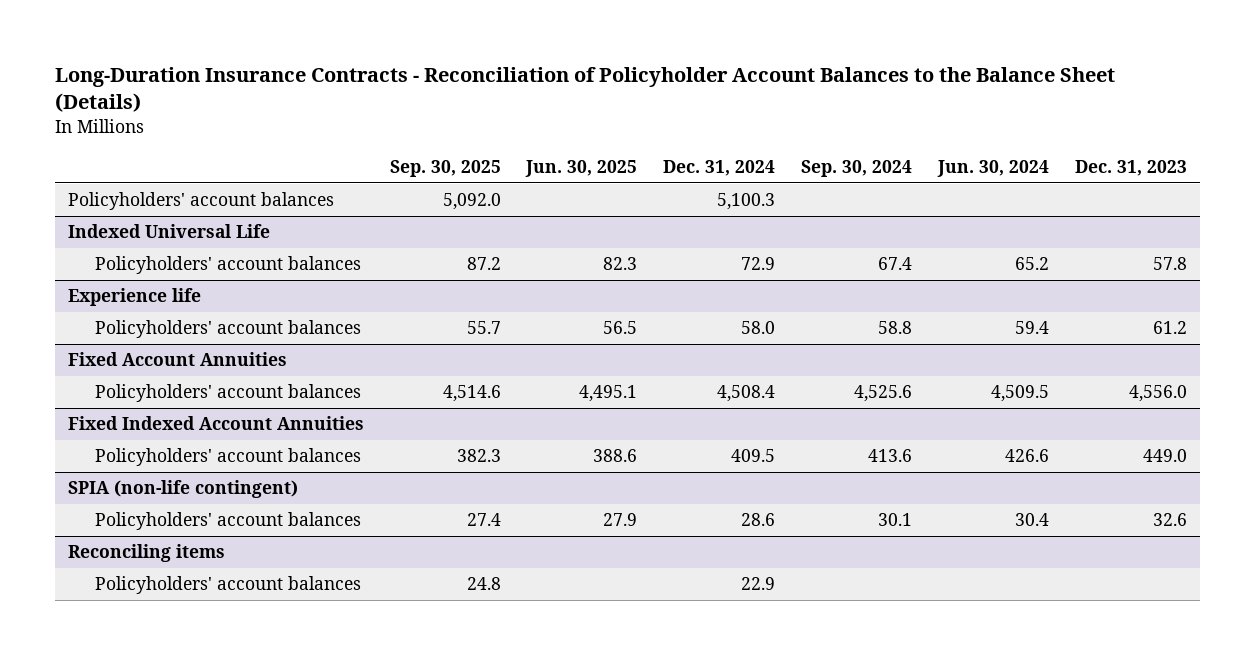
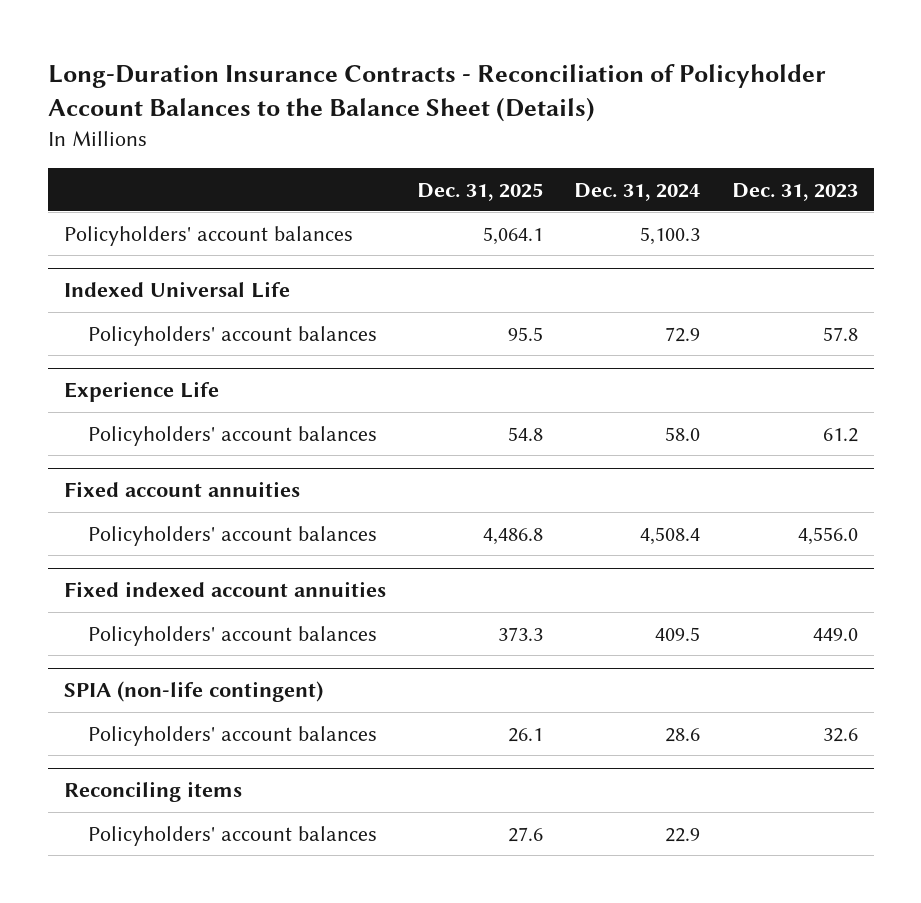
- | Sep. 30, 2025 | Jun. 30, 2025 | Dec. 31, 2024 | Sep. 30, 2024 | Jun. 30, 2024 | Dec. 31, 2023
+ | Dec. 31, 2025 | Dec. 31, 2024 | Dec. 31, 2023
- Experience life
+ Experience Life
- Fixed Account Annuities
+ Fixed account annuities
- Fixed Indexed Account Annuities
+ Fixed indexed account annuities

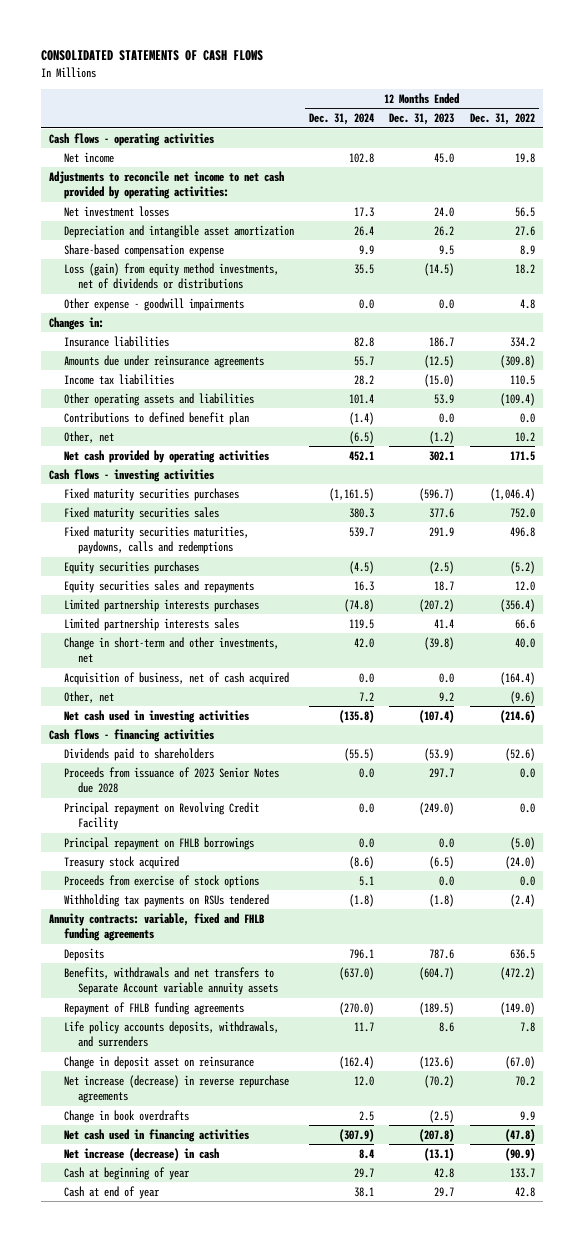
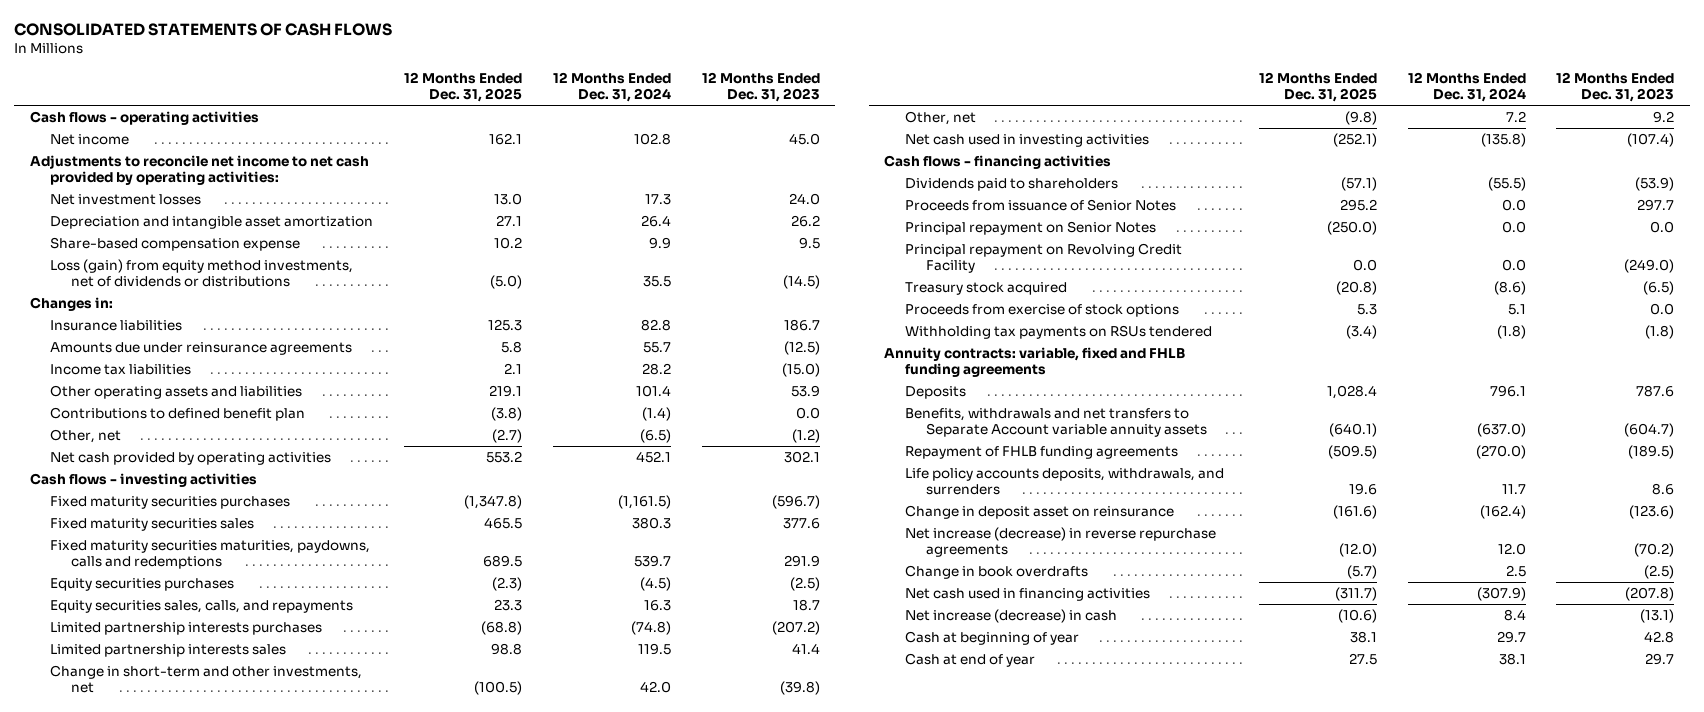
- | 12 Months Ended Dec. 31, 2024 | 12 Months Ended Dec. 31, 2023 | 12 Months Ended Dec. 31, 2022
+ | 12 Months Ended Dec. 31, 2025 | 12 Months Ended Dec. 31, 2024 | 12 Months Ended Dec. 31, 2023
- Other expense - goodwill impairments | 0.0 | 0.0 | 4.8
- Equity securities sales and repayments | 16.3 | 18.7 | 12.0
+ Equity securities sales, calls, and repayments | 23.3 | 16.3 | 18.7
- Acquisition of business, net of cash acquired | 0.0 | 0.0 | (164.4)
- Proceeds from issuance of 2023 Senior Notes due 2028 | 0.0 | 297.7 | 0.0
+ Proceeds from issuance of Senior Notes | 295.2 | 0.0 | 297.7
+ Principal repayment on Senior Notes | (250.0) | 0.0 | 0.0
- Principal repayment on FHLB borrowings | 0.0 | 0.0 | (5.0)

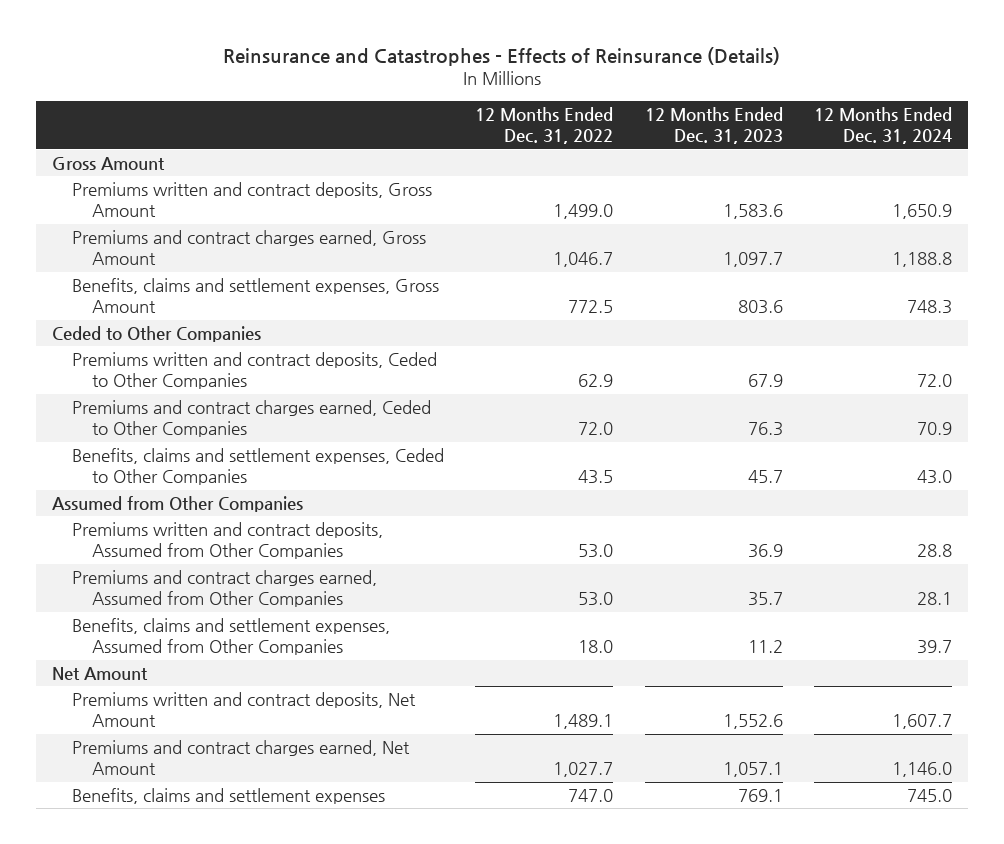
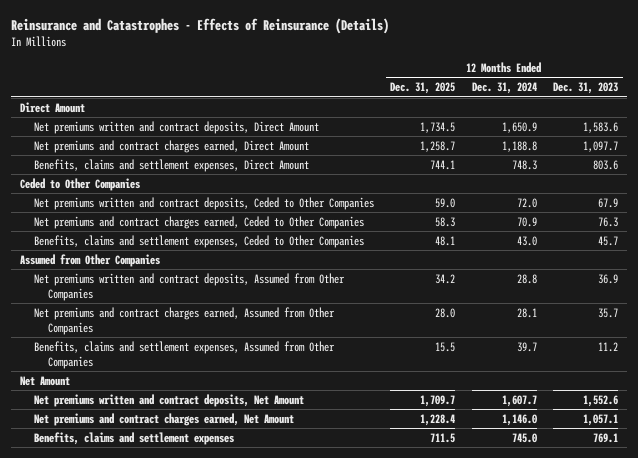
- | 12 Months Ended Dec. 31, 2022 | 12 Months Ended Dec. 31, 2023 | 12 Months Ended Dec. 31, 2024
+ | 12 Months Ended Dec. 31, 2025 | 12 Months Ended Dec. 31, 2024 | 12 Months Ended Dec. 31, 2023
- Gross Amount
- Premiums written and contract deposits, Gross Amount | 1,499.0 | 1,583.6 | 1,650.9
- Premiums and contract charges earned, Gross Amount | 1,046.7 | 1,097.7 | 1,188.8
- Benefits, claims and settlement expenses, Gross Amount | 772.5 | 803.6 | 748.3
+ Direct Amount
+ Net premiums written and contract deposits, Direct Amount | 1,734.5 | 1,650.9 | 1,583.6
+ Net premiums and contract charges earned, Direct Amount | 1,258.7 | 1,188.8 | 1,097.7
+ Benefits, claims and settlement expenses, Direct Amount | 744.1 | 748.3 | 803.6
- Premiums written and contract deposits, Ceded to Other Companies | 62.9 | 67.9 | 72.0
- Premiums and contract charges earned, Ceded to Other Companies | 72.0 | 76.3 | 70.9
+ Net premiums written and contract deposits, Ceded to Other Companies | 59.0 | 72.0 | 67.9
+ Net premiums and contract charges earned, Ceded to Other Companies | 58.3 | 70.9 | 76.3
- Premiums written and contract deposits, Assumed from Other Companies | 53.0 | 36.9 | 28.8
- Premiums and contract charges earned, Assumed from Other Companies | 53.0 | 35.7 | 28.1
+ Net premiums written and contract deposits, Assumed from Other Companies | 34.2 | 28.8 | 36.9
+ Net premiums and contract charges earned, Assumed from Other Companies | 28.0 | 28.1 | 35.7
- Premiums written and contract deposits, Net Amount | 1,489.1 | 1,552.6 | 1,607.7
- Premiums and contract charges earned, Net Amount | 1,027.7 | 1,057.1 | 1,146.0
+ Net premiums written and contract deposits, Net Amount | 1,709.7 | 1,607.7 | 1,552.6
+ Net premiums and contract charges earned, Net Amount | 1,228.4 | 1,146.0 | 1,057.1

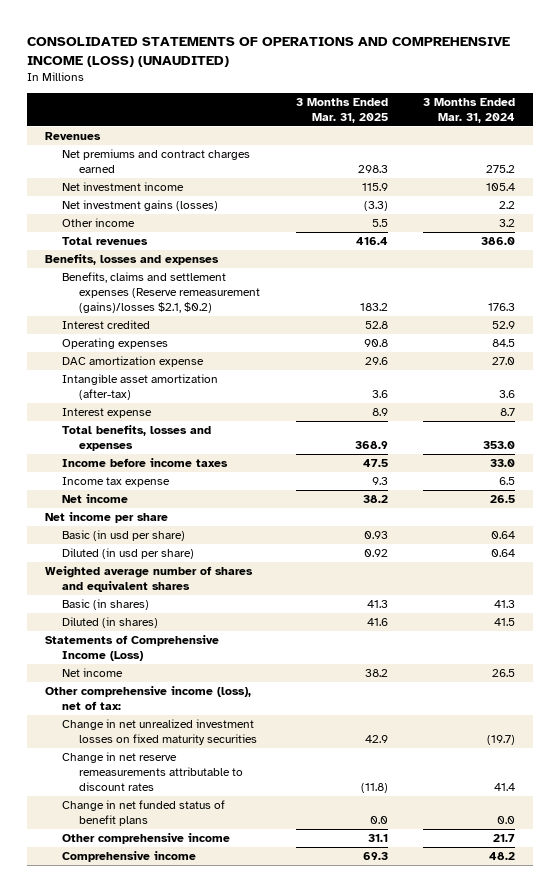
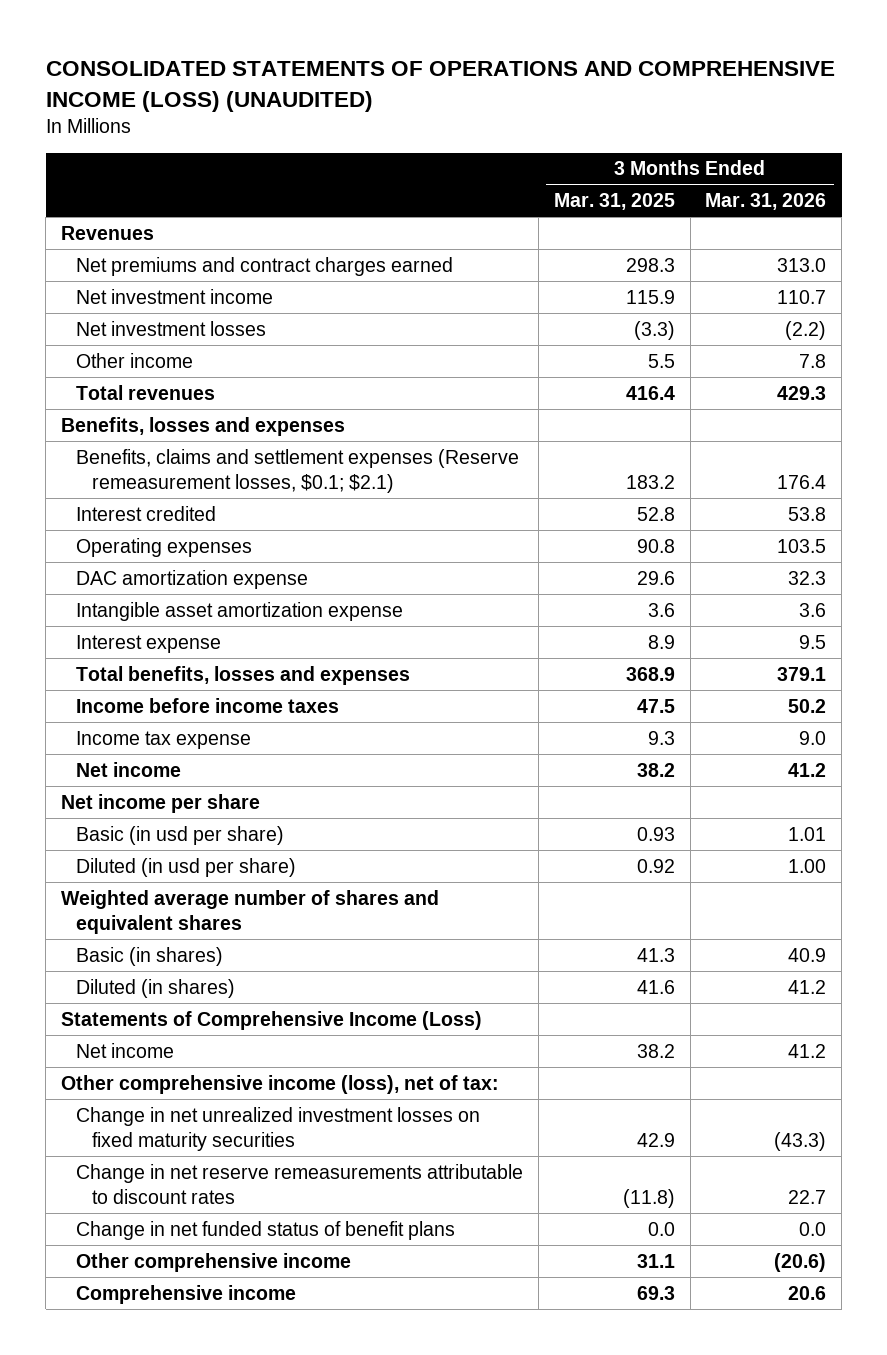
- | 3 Months Ended Mar. 31, 2025 | 3 Months Ended Mar. 31, 2024
+ | 3 Months Ended Mar. 31, 2025 | 3 Months Ended Mar. 31, 2026
- Net investment gains (losses) | (3.3) | 2.2
+ Net investment losses | (3.3) | (2.2)
- Benefits, claims and settlement expenses (Reserve remeasurement (gains)/losses $2.1, $0.2) | 183.2 | 176.3
+ Benefits, claims and settlement expenses (Reserve remeasurement losses, $0.1; $2.1) | 183.2 | 176.4
- Intangible asset amortization (after-tax) | 3.6 | 3.6
+ Intangible asset amortization expense | 3.6 | 3.6

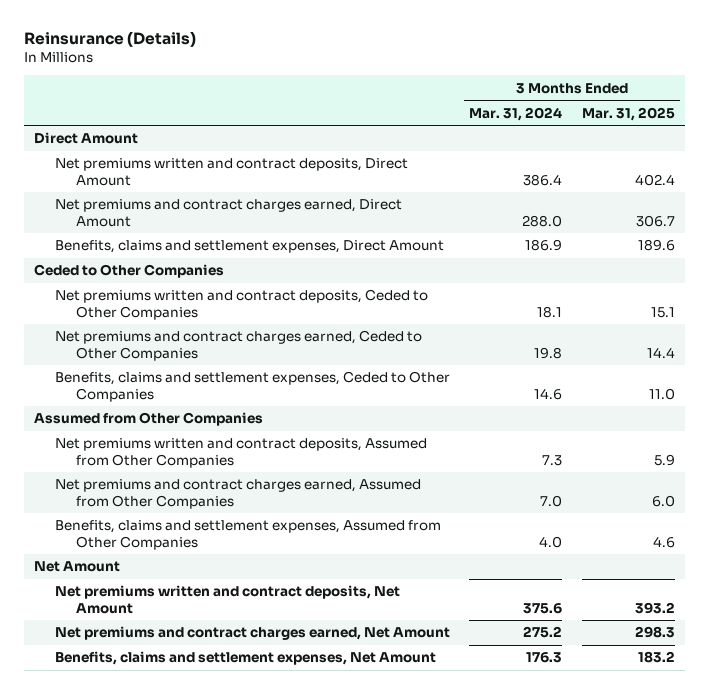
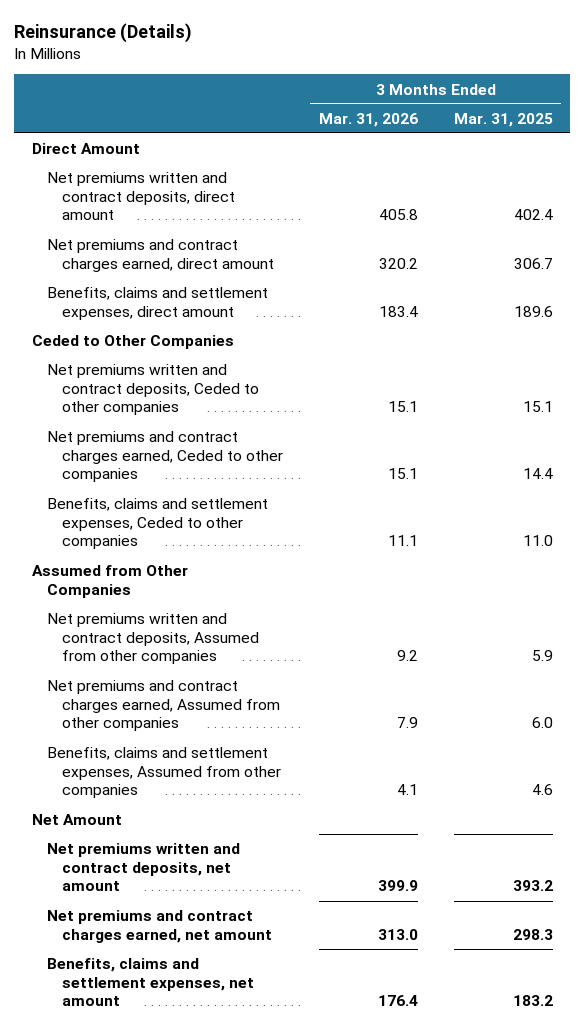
- | 3 Months Ended Mar. 31, 2024 | 3 Months Ended Mar. 31, 2025
+ | 3 Months Ended Mar. 31, 2026 | 3 Months Ended Mar. 31, 2025
- Net premiums written and contract deposits, Direct Amount | 386.4 | 402.4
- Net premiums and contract charges earned, Direct Amount | 288.0 | 306.7
- Benefits, claims and settlement expenses, Direct Amount | 186.9 | 189.6
+ Net premiums written and contract deposits, direct amount | 405.8 | 402.4
+ Net premiums and contract charges earned, direct amount | 320.2 | 306.7
+ Benefits, claims and settlement expenses, direct amount | 183.4 | 189.6
- Net premiums written and contract deposits, Ceded to Other Companies | 18.1 | 15.1
- Net premiums and contract charges earned, Ceded to Other Companies | 19.8 | 14.4
- Benefits, claims and settlement expenses, Ceded to Other Companies | 14.6 | 11.0
+ Net premiums written and contract deposits, Ceded to other companies | 15.1 | 15.1
+ Net premiums and contract charges earned, Ceded to other companies | 15.1 | 14.4
+ Benefits, claims and settlement expenses, Ceded to other companies | 11.1 | 11.0
- Net premiums written and contract deposits, Assumed from Other Companies | 7.3 | 5.9
- Net premiums and contract charges earned, Assumed from Other Companies | 7.0 | 6.0
- Benefits, claims and settlement expenses, Assumed from Other Companies | 4.0 | 4.6
+ Net premiums written and contract deposits, Assumed from other companies | 9.2 | 5.9
+ Net premiums and contract charges earned, Assumed from other companies | 7.9 | 6.0
+ Benefits, claims and settlement expenses, Assumed from other companies | 4.1 | 4.6
- Net premiums written and contract deposits, Net Amount | 375.6 | 393.2
- Net premiums and contract charges earned, Net Amount | 275.2 | 298.3
- Benefits, claims and settlement expenses, Net Amount | 176.3 | 183.2
+ Net premiums written and contract deposits, net amount | 399.9 | 393.2
+ Net premiums and contract charges earned, net amount | 313.0 | 298.3
+ Benefits, claims and settlement expenses, net amount | 176.4 | 183.2

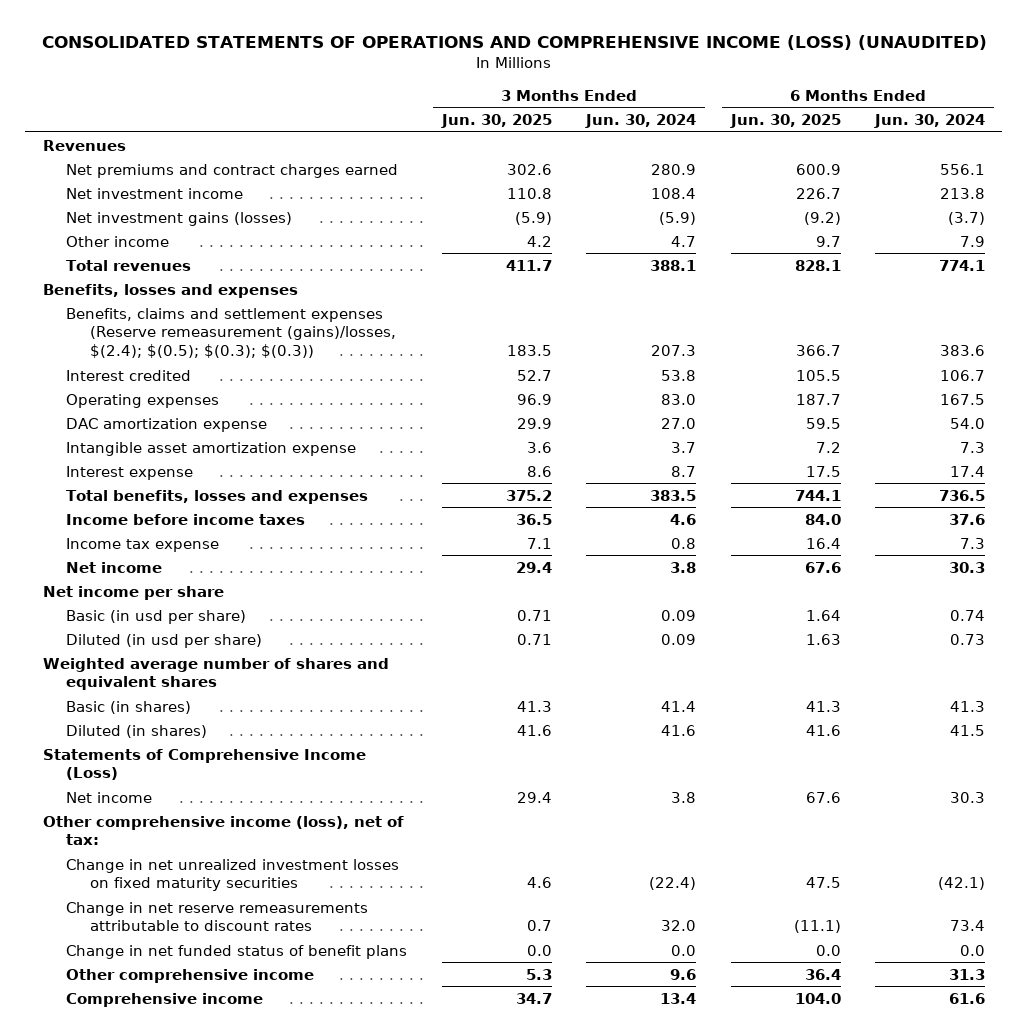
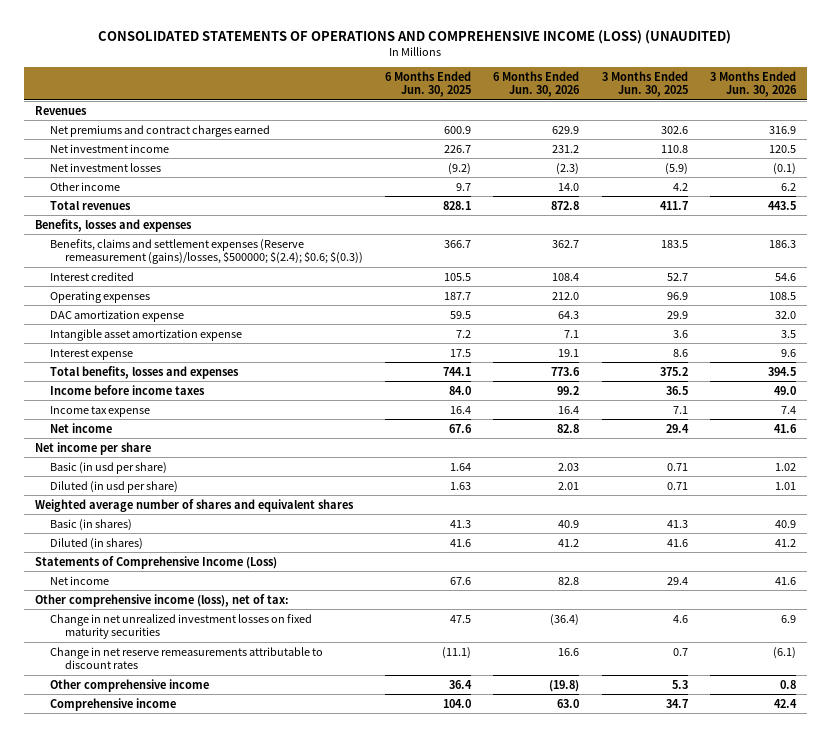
- | 3 Months Ended Jun. 30, 2025 | 3 Months Ended Jun. 30, 2024 | 6 Months Ended Jun. 30, 2025 | 6 Months Ended Jun. 30, 2024
+ | 6 Months Ended Jun. 30, 2025 | 6 Months Ended Jun. 30, 2026 | 3 Months Ended Jun. 30, 2025 | 3 Months Ended Jun. 30, 2026
- Net investment gains (losses) | (5.9) | (5.9) | (9.2) | (3.7)
+ Net investment losses | (9.2) | (2.3) | (5.9) | (0.1)
- Benefits, claims and settlement expenses (Reserve remeasurement (gains)/losses, $(2.4); $(0.5); $(0.3); $(0.3)) | 183.5 | 207.3 | 366.7 | 383.6
+ Benefits, claims and settlement expenses (Reserve remeasurement (gains)/losses, $500000; $(2.4); $0.6; $(0.3)) | 366.7 | 362.7 | 183.5 | 186.3
- Change in net funded status of benefit plans | 0.0 | 0.0 | 0.0 | 0.0

